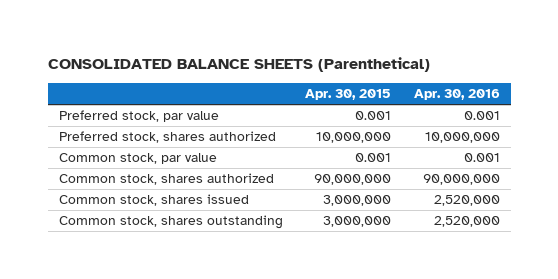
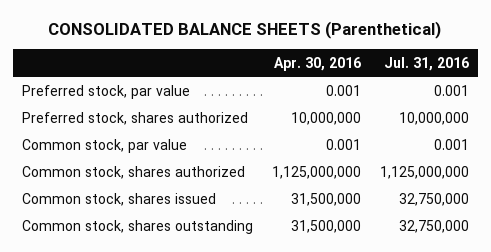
- | Apr. 30, 2015 | Apr. 30, 2016
+ | Apr. 30, 2016 | Jul. 31, 2016
- Common stock, shares authorized | 90,000,000 | 90,000,000
- Common stock, shares issued | 3,000,000 | 2,520,000
- Common stock, shares outstanding | 3,000,000 | 2,520,000
+ Common stock, shares authorized | 1,125,000,000 | 1,125,000,000
+ Common stock, shares issued | 31,500,000 | 32,750,000
+ Common stock, shares outstanding | 31,500,000 | 32,750,000

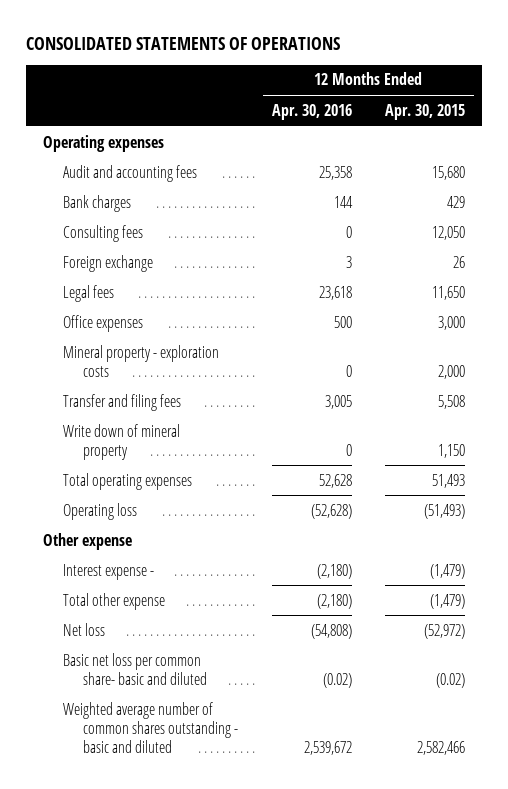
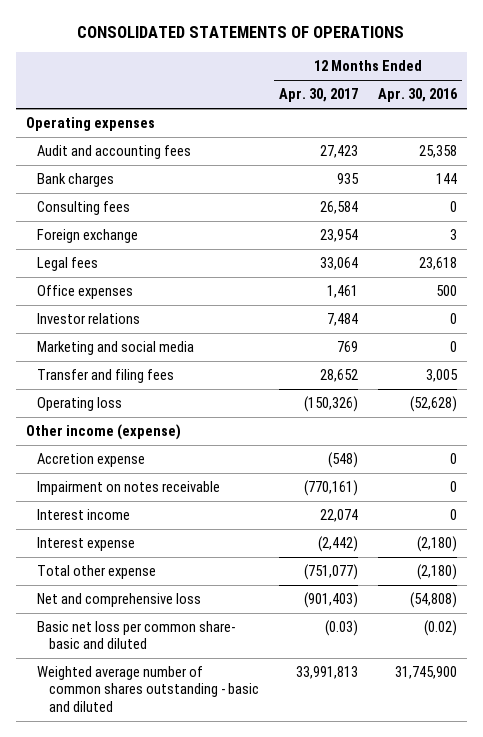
- | 12 Months Ended Apr. 30, 2016 | 12 Months Ended Apr. 30, 2015
+ | 12 Months Ended Apr. 30, 2017 | 12 Months Ended Apr. 30, 2016
- Mineral property - exploration costs | 0 | 2,000
+ Investor relations | 7,484 | 0
+ Marketing and social media | 769 | 0
- Write down of mineral property | 0 | 1,150
- Total operating expenses | 52,628 | 51,493
- Other expense
- Interest expense - | (2,180) | (1,479)
+ Other income (expense)
+ Accretion expense | (548) | 0
+ Impairment on notes receivable | (770,161) | 0
+ Interest income | 22,074 | 0
+ Interest expense | (2,442) | (2,180)
- Net loss | (54,808) | (52,972)
+ Net and comprehensive loss | (901,403) | (54,808)
- Weighted average number of common shares outstanding - basic and diluted | 2,539,672 | 2,582,466
+ Weighted average number of common shares outstanding - basic and diluted | 33,991,813 | 31,745,900

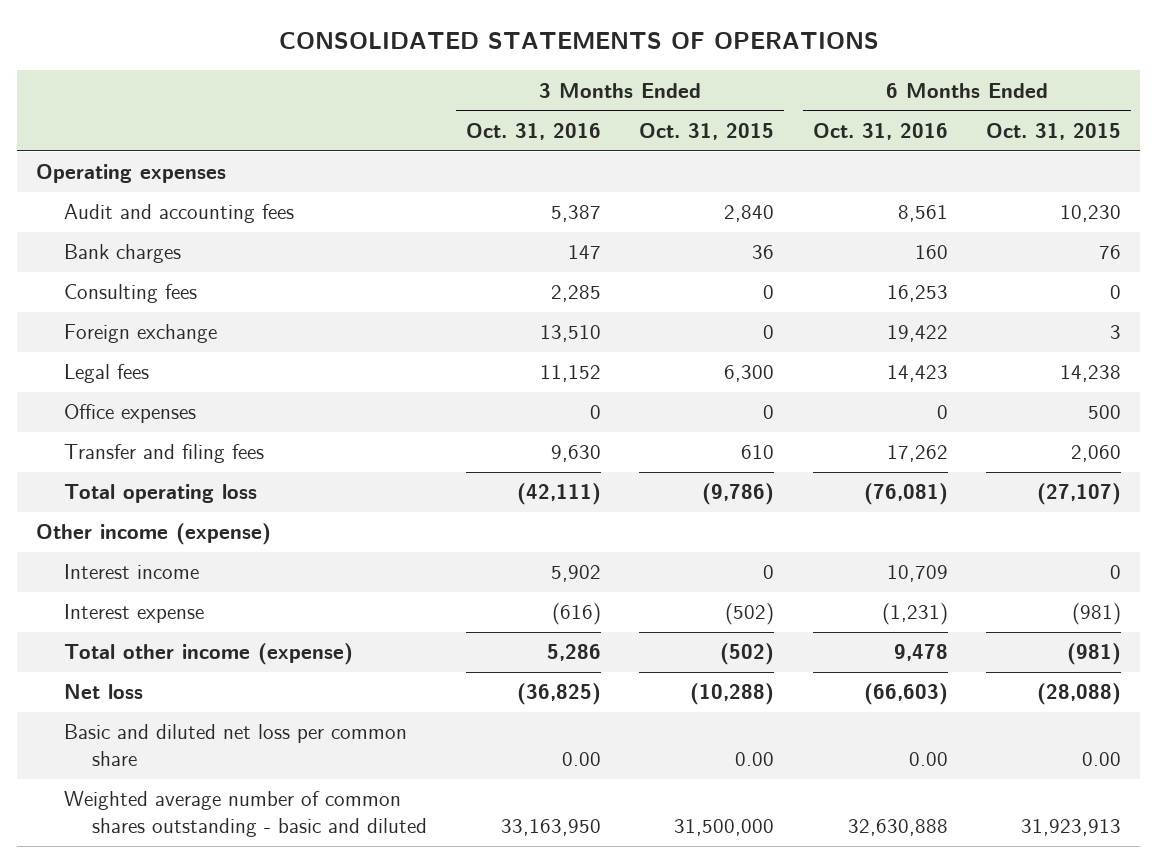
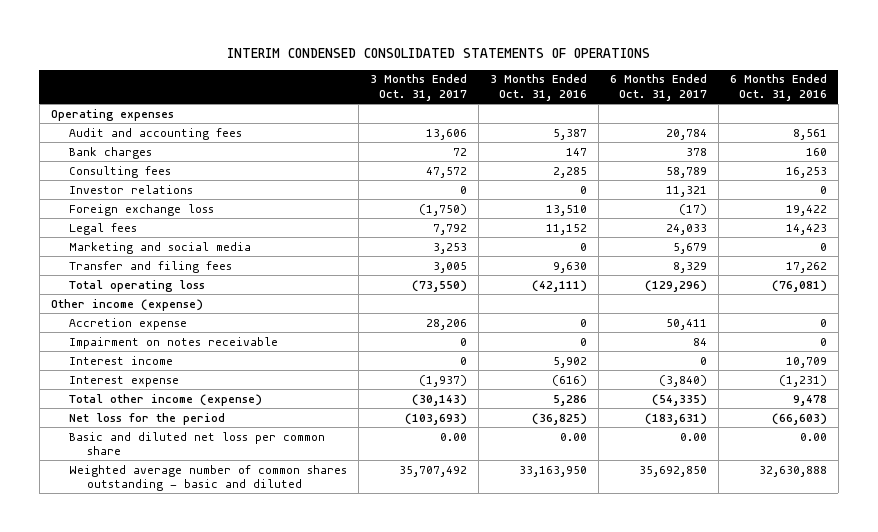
- CONSOLIDATED STATEMENTS OF OPERATIONS
+ INTERIM CONDENSED CONSOLIDATED STATEMENTS OF OPERATIONS
- | 3 Months Ended Oct. 31, 2016 | 3 Months Ended Oct. 31, 2015 | 6 Months Ended Oct. 31, 2016 | 6 Months Ended Oct. 31, 2015
+ | 3 Months Ended Oct. 31, 2017 | 3 Months Ended Oct. 31, 2016 | 6 Months Ended Oct. 31, 2017 | 6 Months Ended Oct. 31, 2016
- Foreign exchange | 13,510 | 0 | 19,422 | 3
+ Investor relations | 0 | 0 | 11,321 | 0
+ Foreign exchange loss | (1,750) | 13,510 | (17) | 19,422
- Office expenses | 0 | 0 | 0 | 500
+ Marketing and social media | 3,253 | 0 | 5,679 | 0
+ Accretion expense | 28,206 | 0 | 50,411 | 0
+ Impairment on notes receivable | 0 | 0 | 84 | 0
- Net loss | (36,825) | (10,288) | (66,603) | (28,088)
+ Net loss for the period | (103,693) | (36,825) | (183,631) | (66,603)

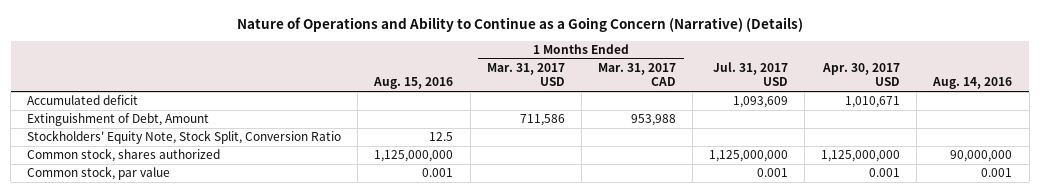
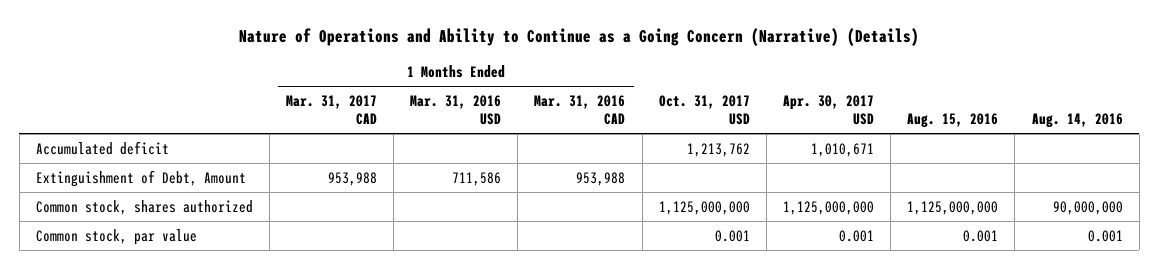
- | Aug. 15, 2016 | 1 Months Ended Mar. 31, 2017 USD | 1 Months Ended Mar. 31, 2017 CAD | Jul. 31, 2017 USD | Apr. 30, 2017 USD | Aug. 14, 2016
+ | 1 Months Ended Mar. 31, 2017 CAD | 1 Months Ended Mar. 31, 2016 USD | 1 Months Ended Mar. 31, 2016 CAD | Oct. 31, 2017 USD | Apr. 30, 2017 USD | Aug. 15, 2016 | Aug. 14, 2016
- Stockholders' Equity Note, Stock Split, Conversion Ratio | 12.5 | | | | |

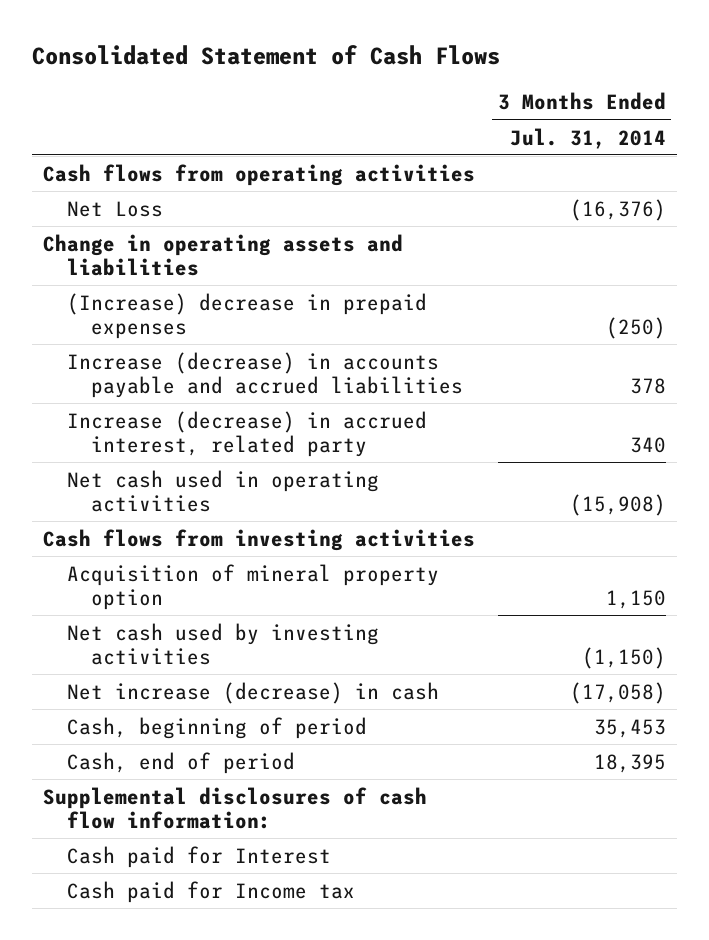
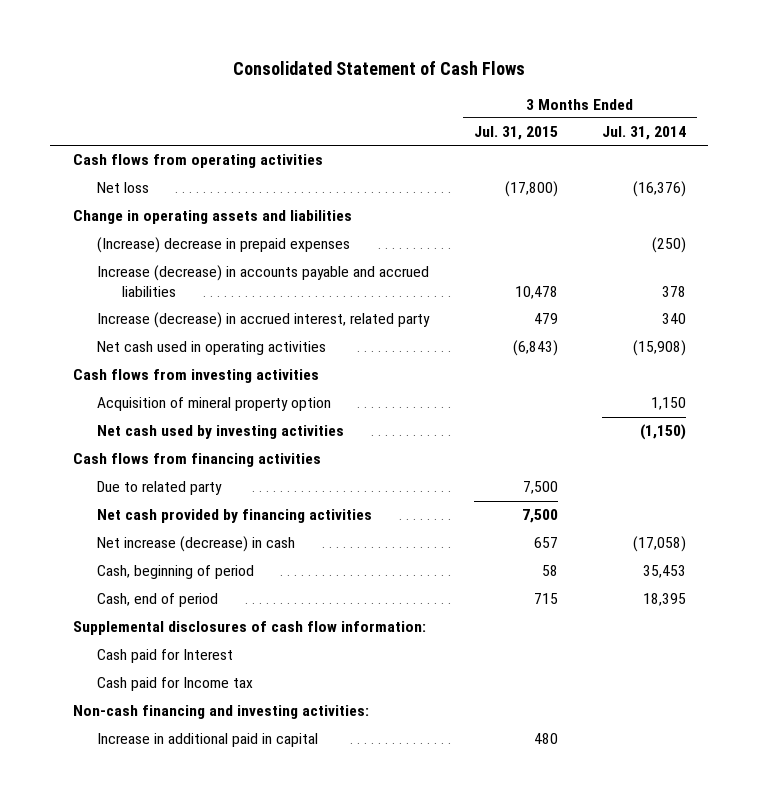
- | 3 Months Ended Jul. 31, 2014
+ | 3 Months Ended Jul. 31, 2015 | 3 Months Ended Jul. 31, 2014
- Net Loss | (16,376)
+ Net loss | (17,800) | (16,376)
+ Cash flows from financing activities
+ Due to related party | 7,500 |
+ Net cash provided by financing activities | 7,500 |
+ Non-cash financing and investing activities:
+ Increase in additional paid in capital | 480 |

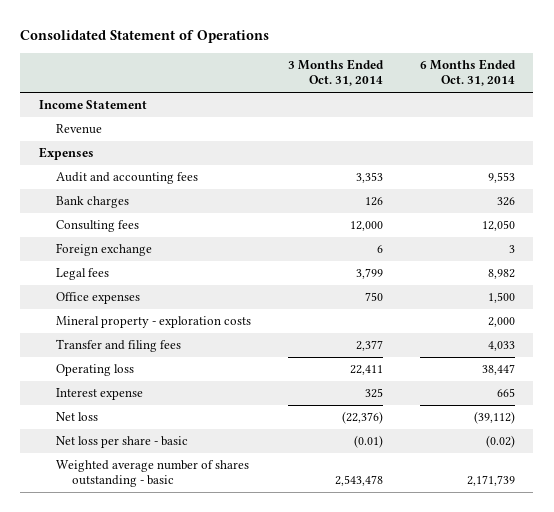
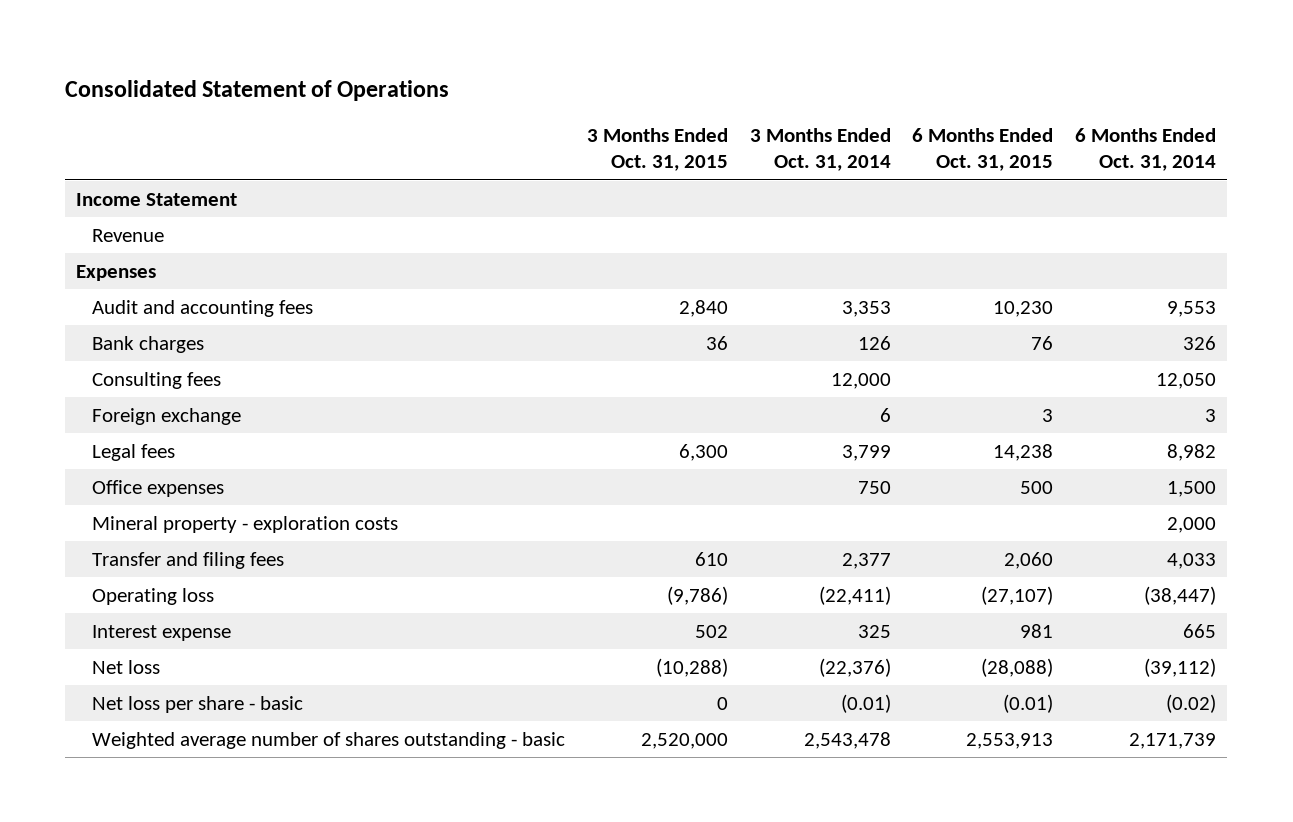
- | 3 Months Ended Oct. 31, 2014 | 6 Months Ended Oct. 31, 2014
+ | 3 Months Ended Oct. 31, 2015 | 3 Months Ended Oct. 31, 2014 | 6 Months Ended Oct. 31, 2015 | 6 Months Ended Oct. 31, 2014
- Operating loss | 22,411 | 38,447
+ Operating loss | (9,786) | (22,411) | (27,107) | (38,447)

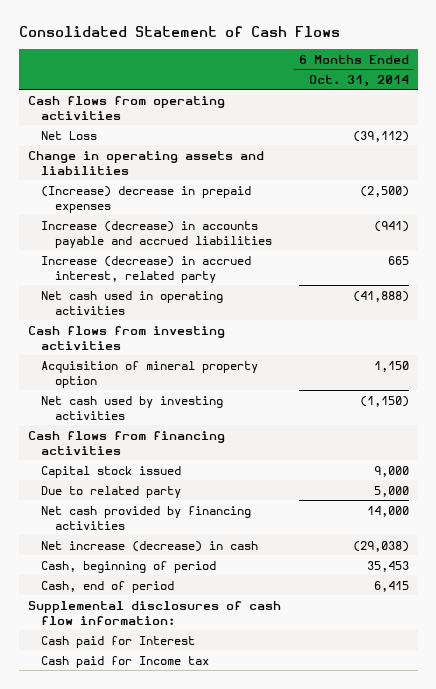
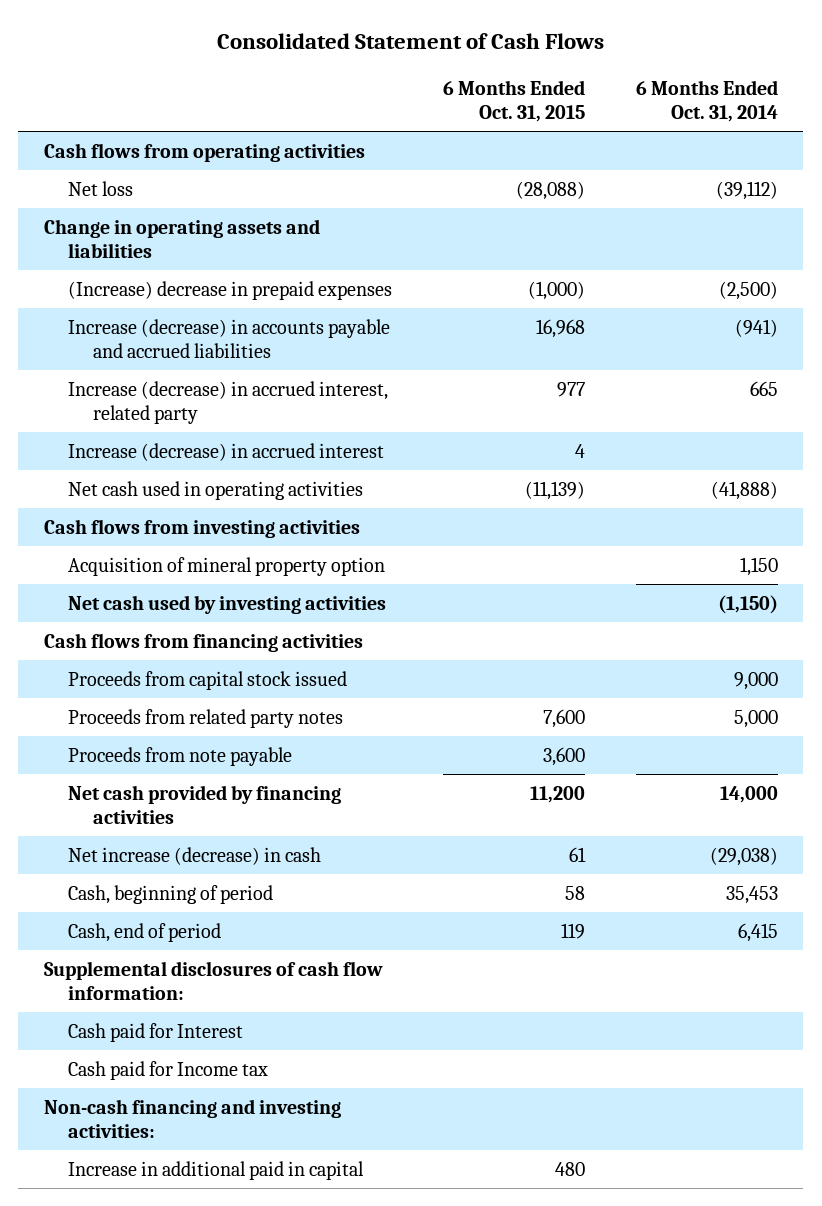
- | 6 Months Ended Oct. 31, 2014
+ | 6 Months Ended Oct. 31, 2015 | 6 Months Ended Oct. 31, 2014
- Net Loss | (39,112)
+ Net loss | (28,088) | (39,112)
+ Increase (decrease) in accrued interest | 4 |
- Capital stock issued | 9,000
- Due to related party | 5,000
+ Proceeds from capital stock issued | | 9,000
+ Proceeds from related party notes | 7,600 | 5,000
+ Proceeds from note payable | 3,600 |
+ Non-cash financing and investing activities:
+ Increase in additional paid in capital | 480 |

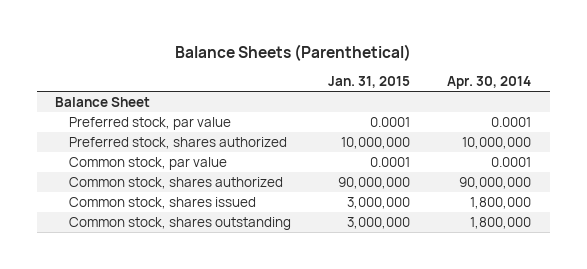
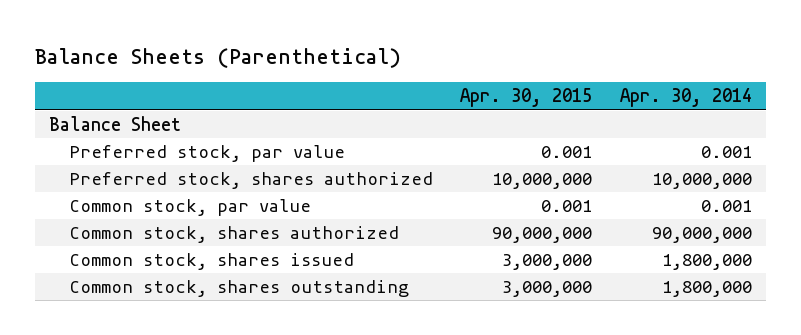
- | Jan. 31, 2015 | Apr. 30, 2014
+ | Apr. 30, 2015 | Apr. 30, 2014
- Preferred stock, par value | 0.0001 | 0.0001
+ Preferred stock, par value | 0.001 | 0.001
- Common stock, par value | 0.0001 | 0.0001
+ Common stock, par value | 0.001 | 0.001

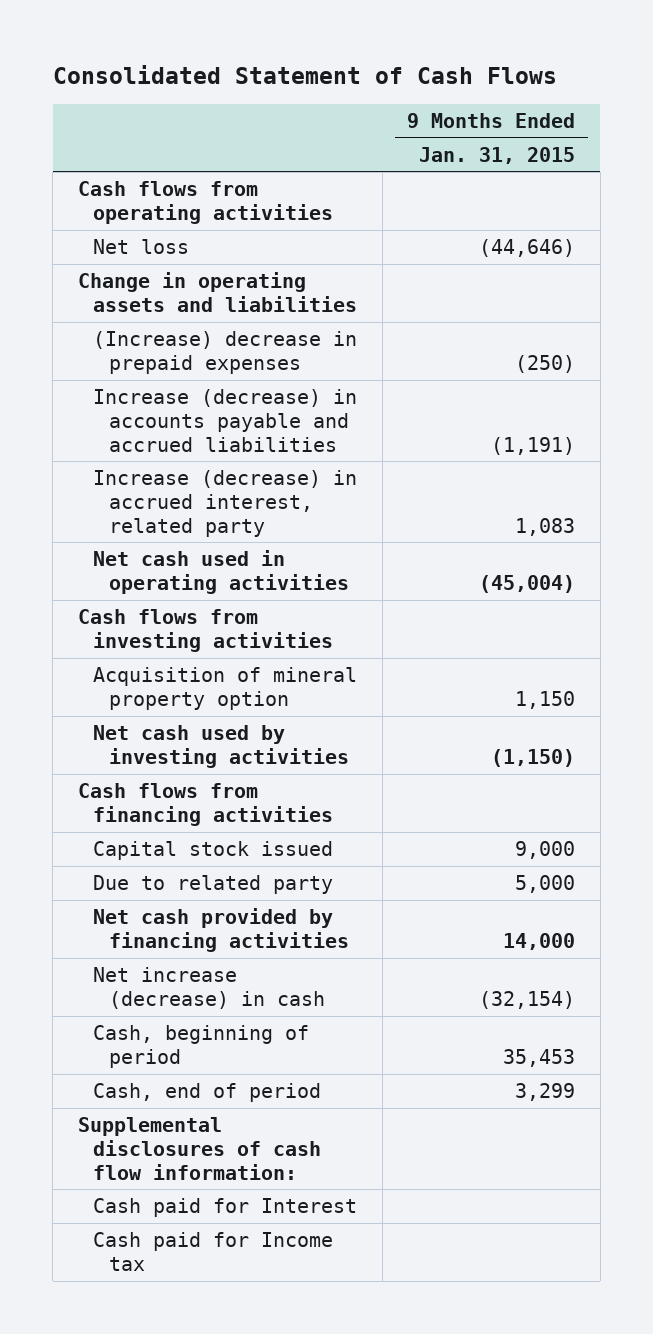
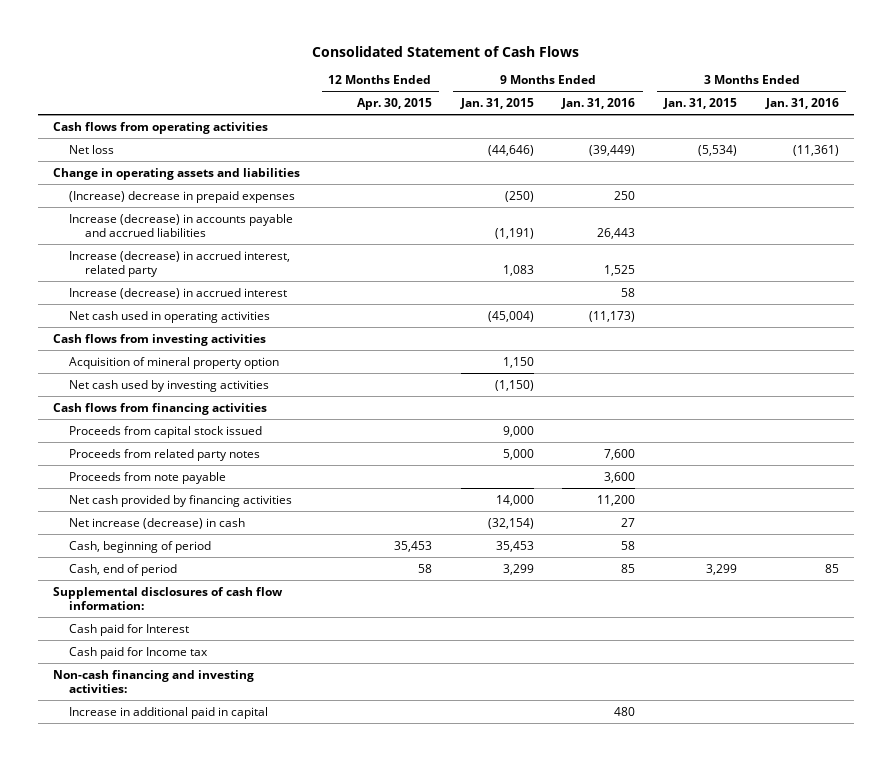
- | 9 Months Ended Jan. 31, 2015
+ | 12 Months Ended Apr. 30, 2015 | 9 Months Ended Jan. 31, 2015 | 9 Months Ended Jan. 31, 2016 | 3 Months Ended Jan. 31, 2015 | 3 Months Ended Jan. 31, 2016
+ Increase (decrease) in accrued interest | | | 58 | |
- Capital stock issued | 9,000
- Due to related party | 5,000
+ Proceeds from capital stock issued | | 9,000 | | |
+ Proceeds from related party notes | | 5,000 | 7,600 | |
+ Proceeds from note payable | | | 3,600 | |
+ Non-cash financing and investing activities:
+ Increase in additional paid in capital | | | 480 | |

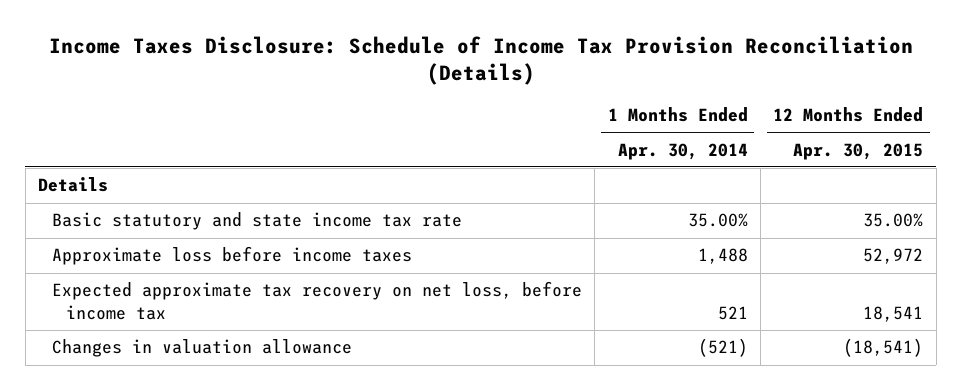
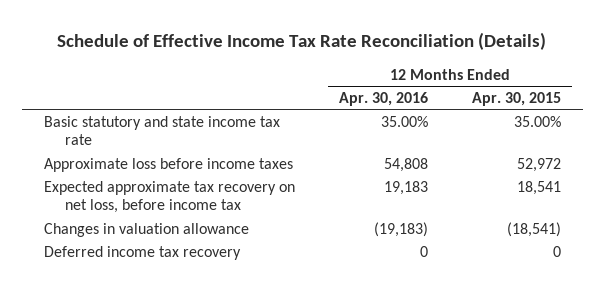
- Income Taxes Disclosure: Schedule of Income Tax Provision Reconciliation (Details)
+ Schedule of Effective Income Tax Rate Reconciliation (Details)
- | 1 Months Ended Apr. 30, 2014 | 12 Months Ended Apr. 30, 2015
+ | 12 Months Ended Apr. 30, 2016 | 12 Months Ended Apr. 30, 2015
- Details
+ Deferred income tax recovery | 0 | 0

